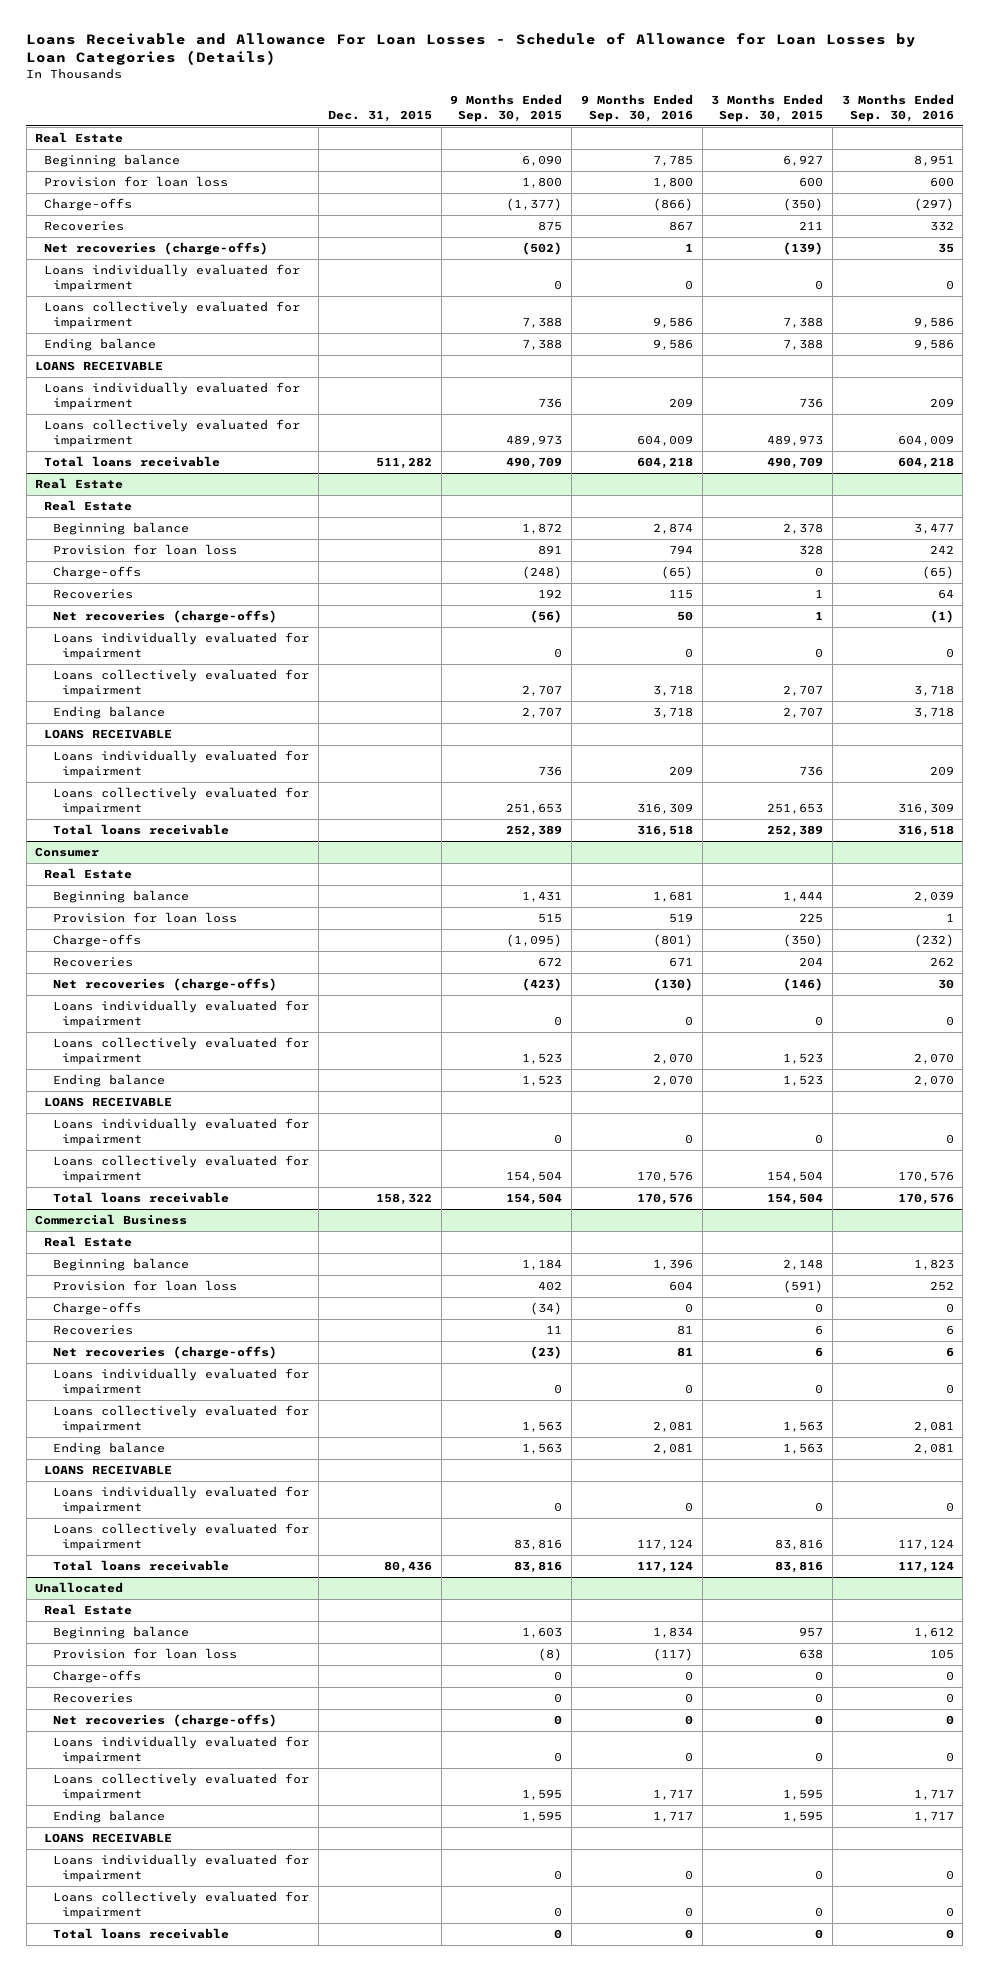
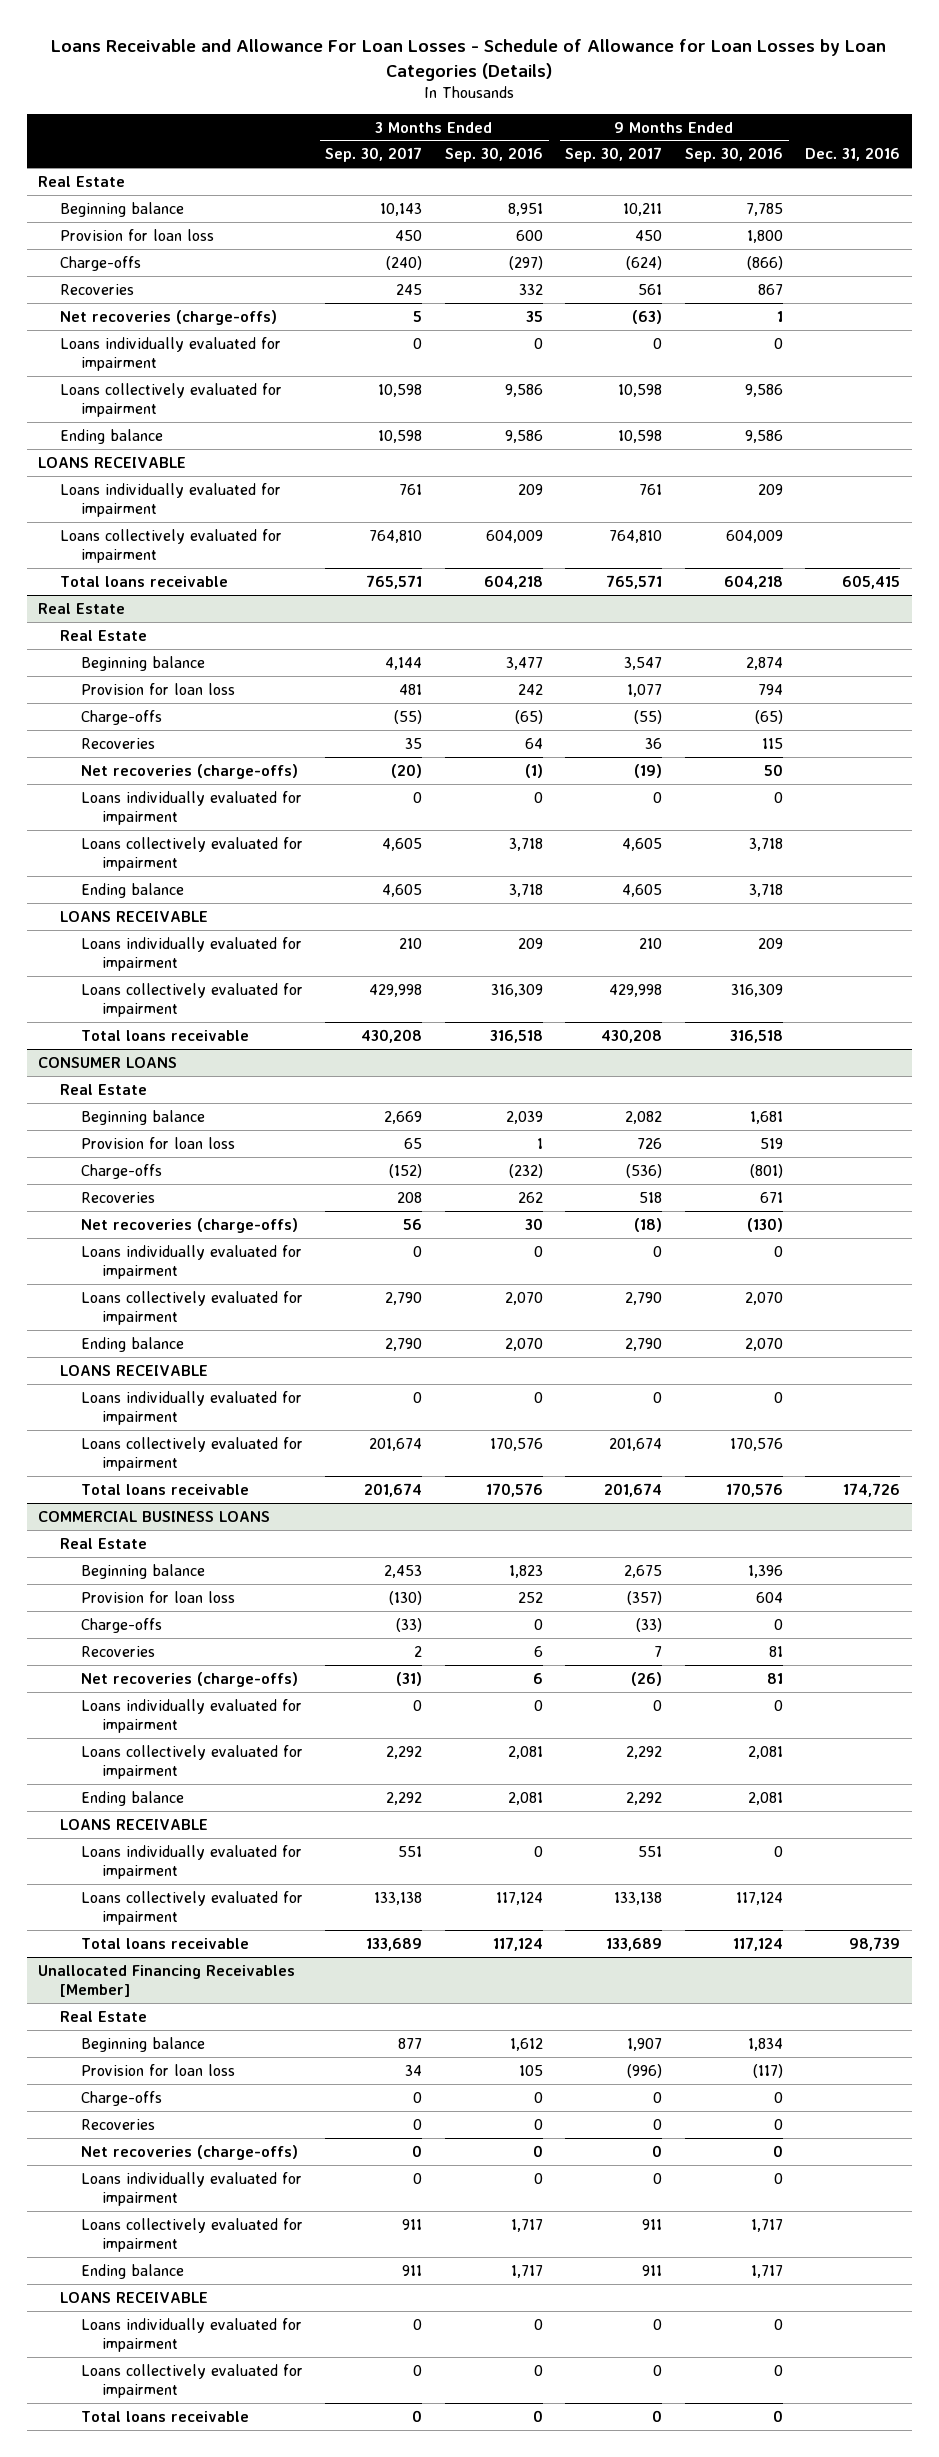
- | Dec. 31, 2015 | 9 Months Ended Sep. 30, 2015 | 9 Months Ended Sep. 30, 2016 | 3 Months Ended Sep. 30, 2015 | 3 Months Ended Sep. 30, 2016
+ | 3 Months Ended Sep. 30, 2017 | 3 Months Ended Sep. 30, 2016 | 9 Months Ended Sep. 30, 2017 | 9 Months Ended Sep. 30, 2016 | Dec. 31, 2016
- Consumer
+ CONSUMER LOANS
- Commercial Business
+ COMMERCIAL BUSINESS LOANS
- Unallocated
+ Unallocated Financing Receivables [Member]

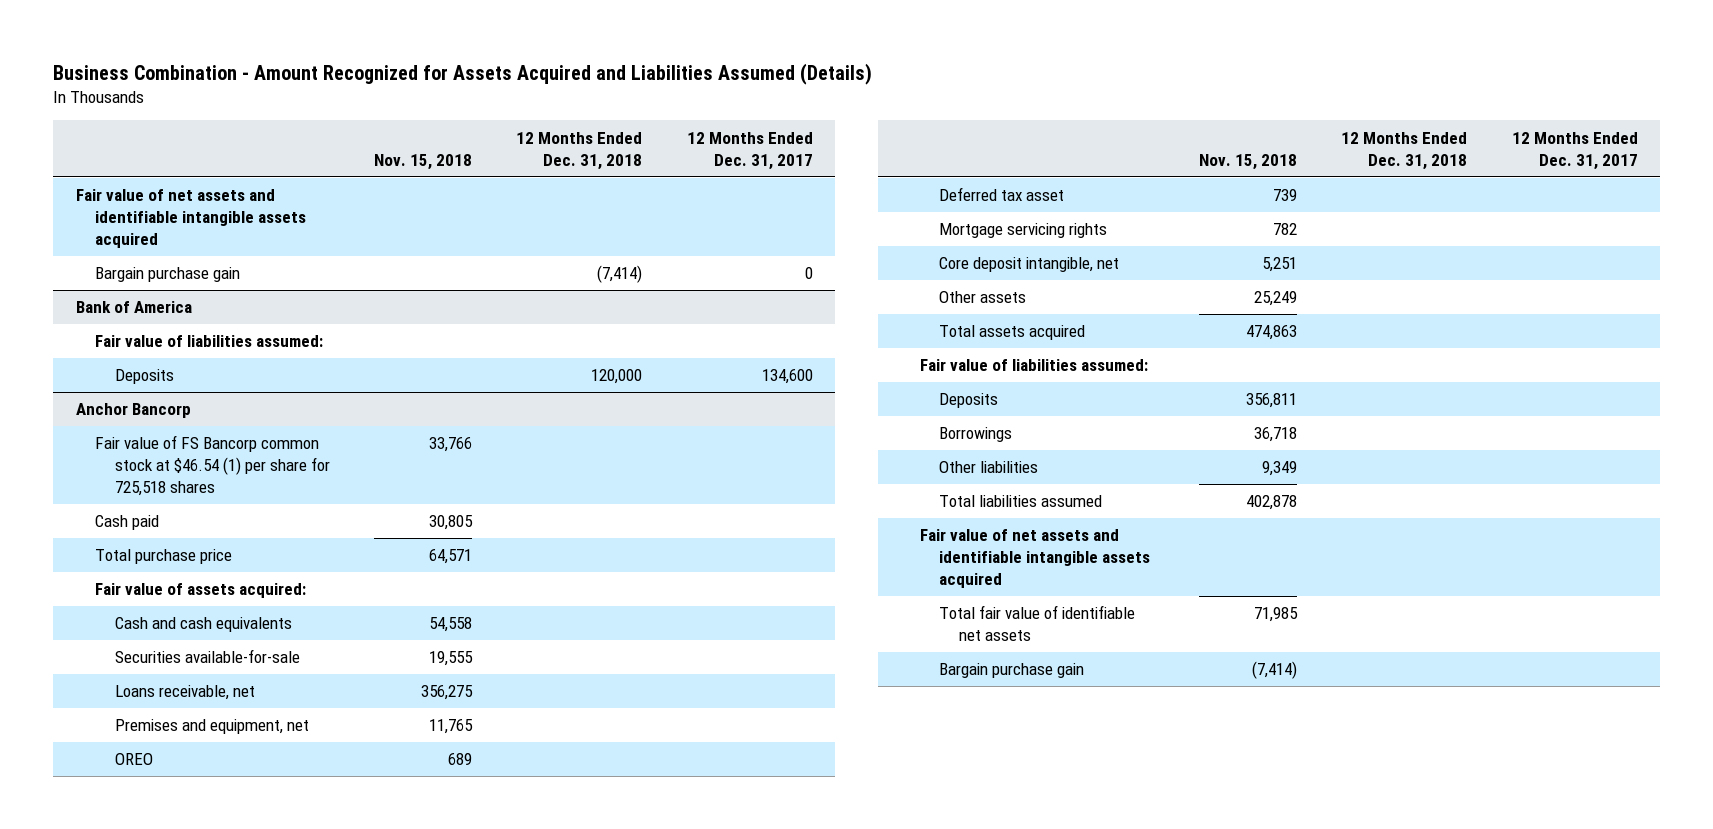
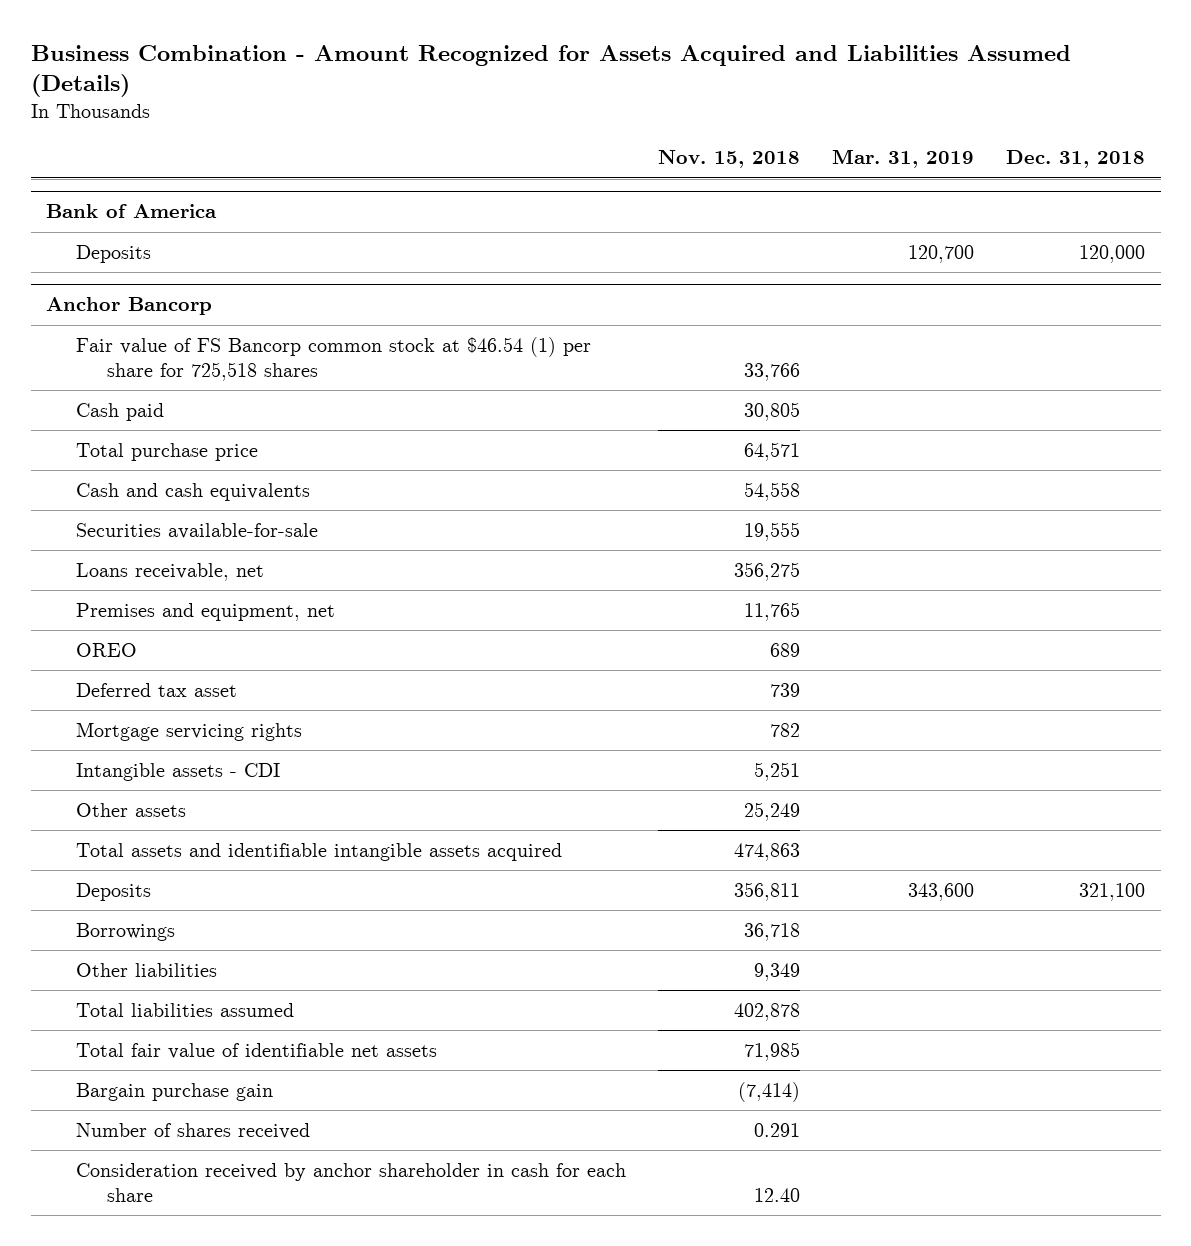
- | Nov. 15, 2018 | 12 Months Ended Dec. 31, 2018 | 12 Months Ended Dec. 31, 2017
+ | Nov. 15, 2018 | Mar. 31, 2019 | Dec. 31, 2018
- Fair value of net assets and identifiable intangible assets acquired
- Bargain purchase gain | | (7,414) | 0
@ Bank of America
- Fair value of liabilities assumed:
@ Anchor Bancorp
- Fair value of assets acquired:
- Core deposit intangible, net | 5,251 | |
+ Intangible assets - CDI | 5,251 | |
- Total assets acquired | 474,863 | |
- Fair value of liabilities assumed:
+ Total assets and identifiable intangible assets acquired | 474,863 | |
- Fair value of net assets and identifiable intangible assets acquired
+ Number of shares received | 0.291 | |
+ Consideration received by anchor shareholder in cash for each share | 12.40 | |

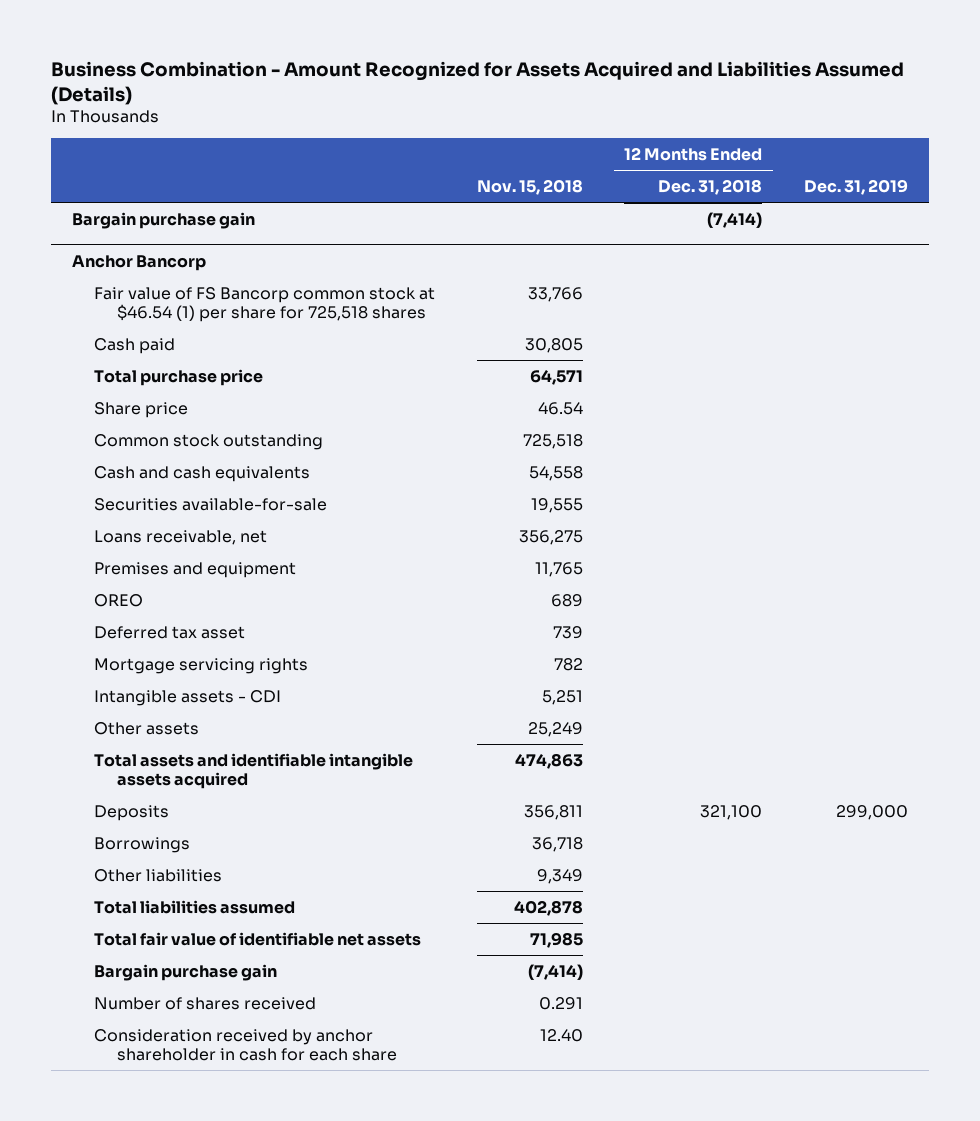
- | Nov. 15, 2018 | Mar. 31, 2019 | Dec. 31, 2018
+ | Nov. 15, 2018 | 12 Months Ended Dec. 31, 2018 | Dec. 31, 2019
- Bank of America
- Deposits | | 120,700 | 120,000
+ Bargain purchase gain | | (7,414) |
@ Anchor Bancorp
+ Share price | 46.54 | |
+ Common stock outstanding | 725,518 | |
- Premises and equipment, net | 11,765 | |
+ Premises and equipment | 11,765 | |

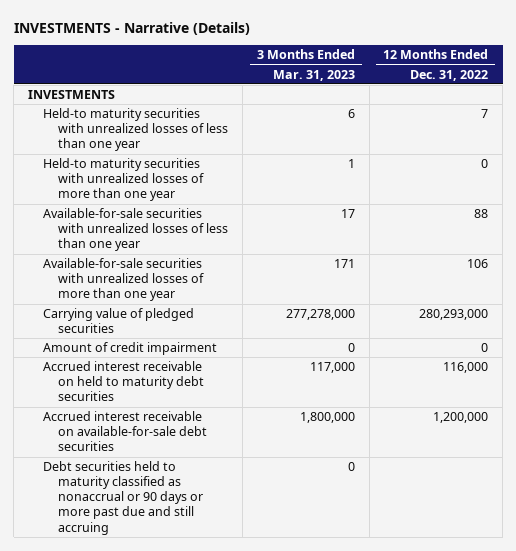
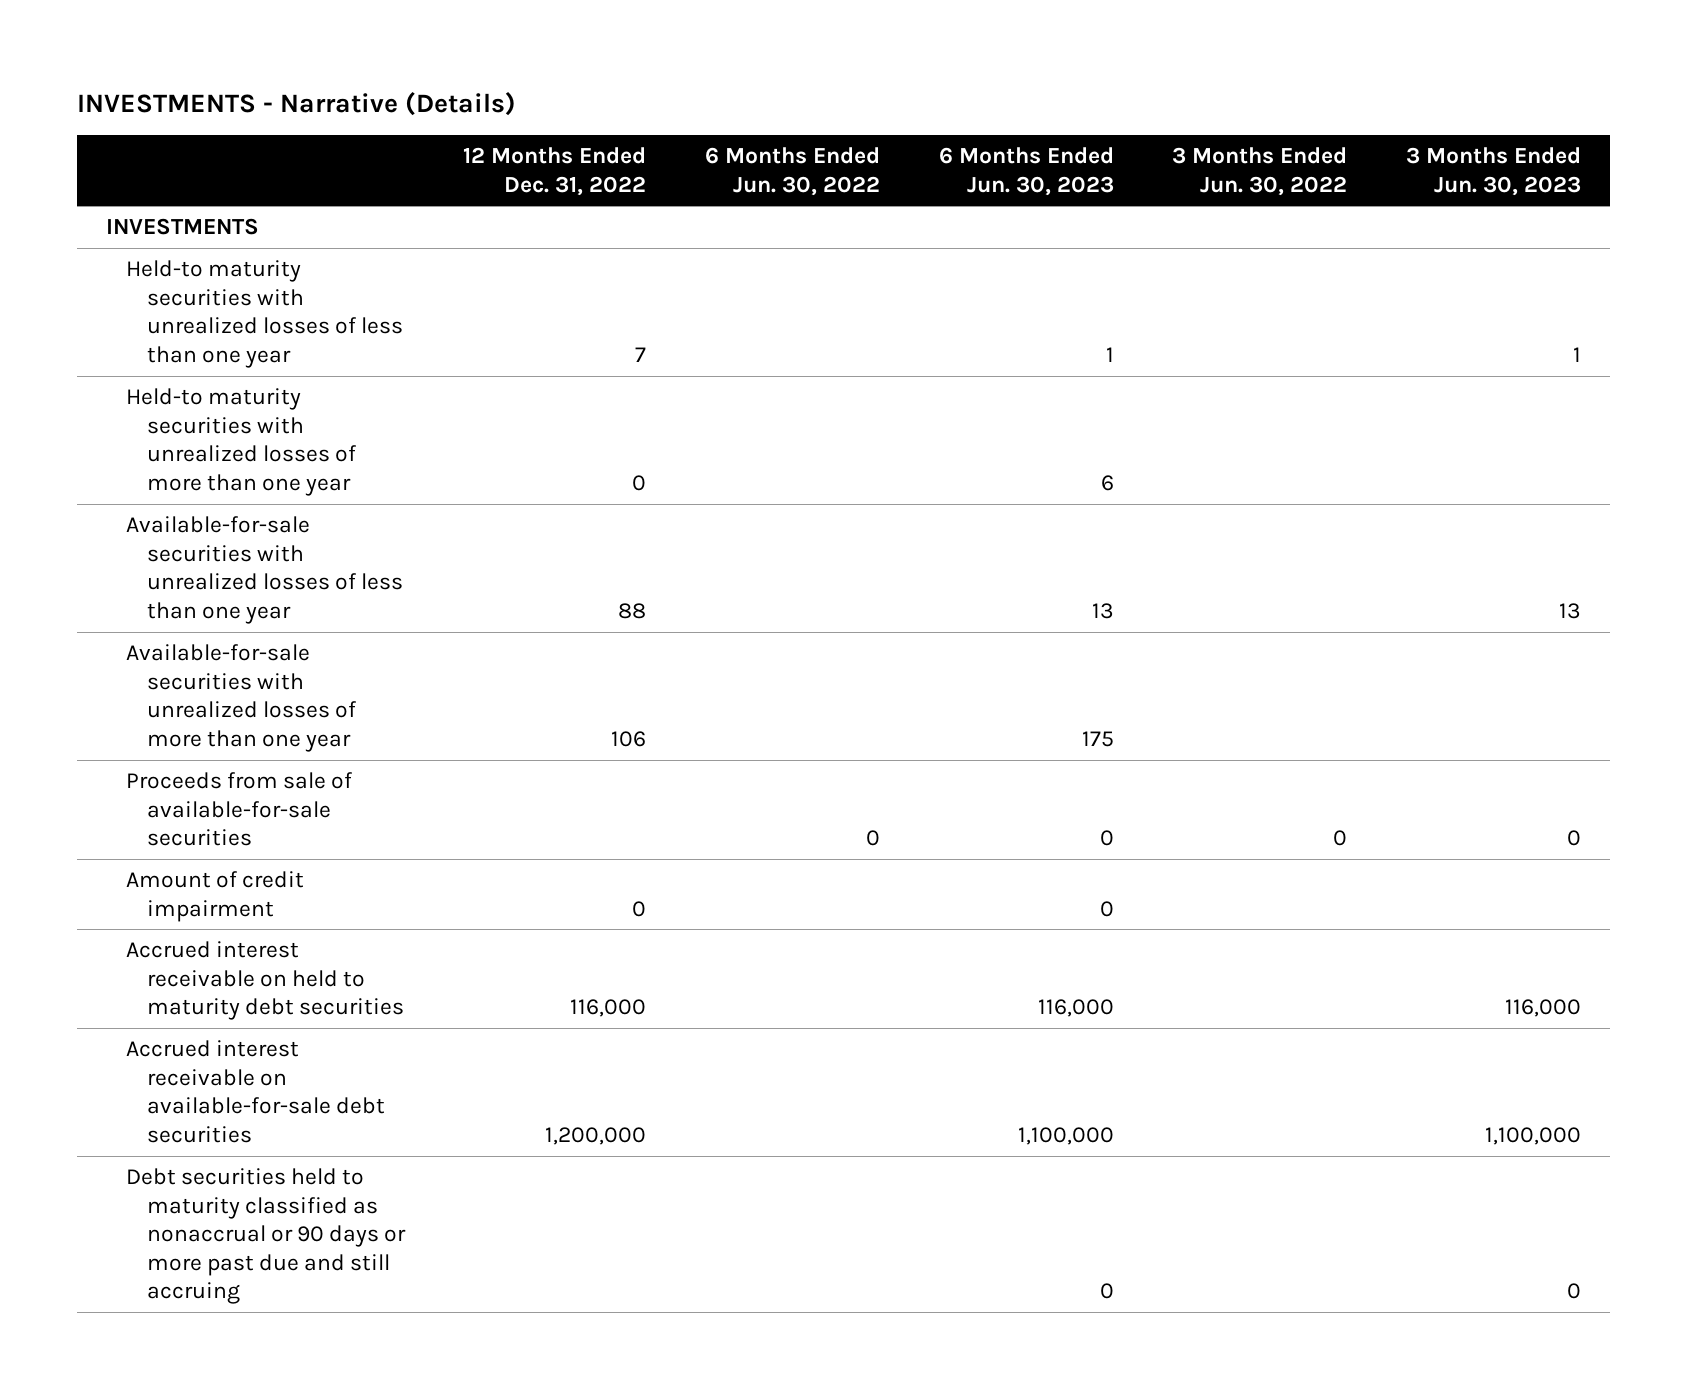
- | 3 Months Ended Mar. 31, 2023 | 12 Months Ended Dec. 31, 2022
+ | 12 Months Ended Dec. 31, 2022 | 6 Months Ended Jun. 30, 2022 | 6 Months Ended Jun. 30, 2023 | 3 Months Ended Jun. 30, 2022 | 3 Months Ended Jun. 30, 2023
- Carrying value of pledged securities | 277,278,000 | 280,293,000
+ Proceeds from sale of available-for-sale securities | | 0 | 0 | 0 | 0

